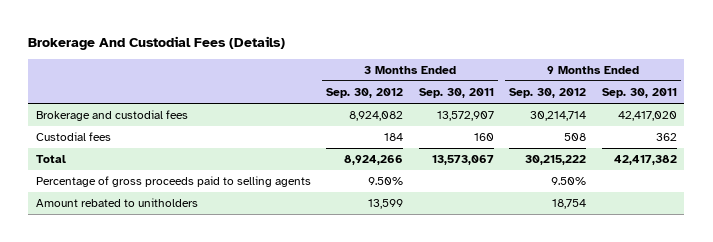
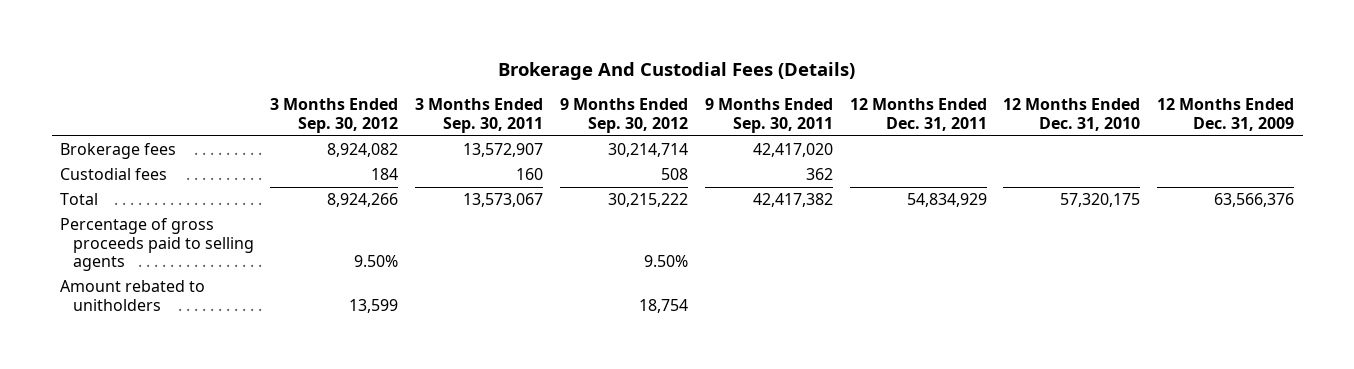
- | 3 Months Ended Sep. 30, 2012 | 3 Months Ended Sep. 30, 2011 | 9 Months Ended Sep. 30, 2012 | 9 Months Ended Sep. 30, 2011
+ | 3 Months Ended Sep. 30, 2012 | 3 Months Ended Sep. 30, 2011 | 9 Months Ended Sep. 30, 2012 | 9 Months Ended Sep. 30, 2011 | 12 Months Ended Dec. 31, 2011 | 12 Months Ended Dec. 31, 2010 | 12 Months Ended Dec. 31, 2009
- Brokerage and custodial fees | 8,924,082 | 13,572,907 | 30,214,714 | 42,417,020
+ Brokerage fees | 8,924,082 | 13,572,907 | 30,214,714 | 42,417,020 | | |

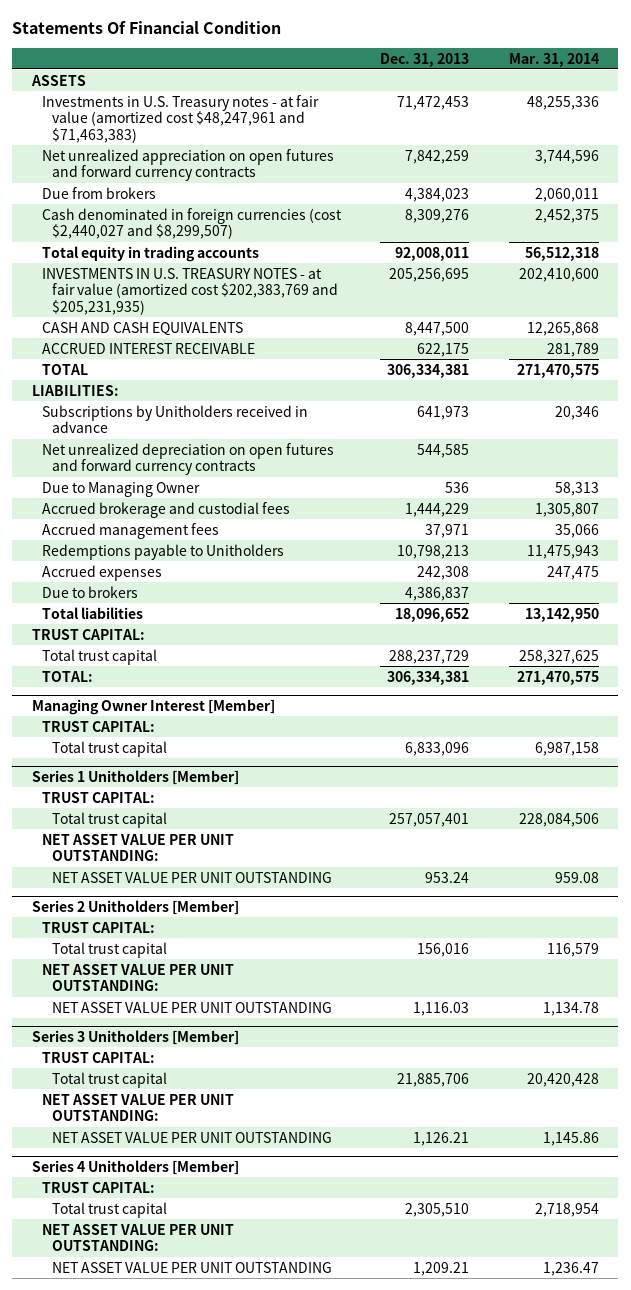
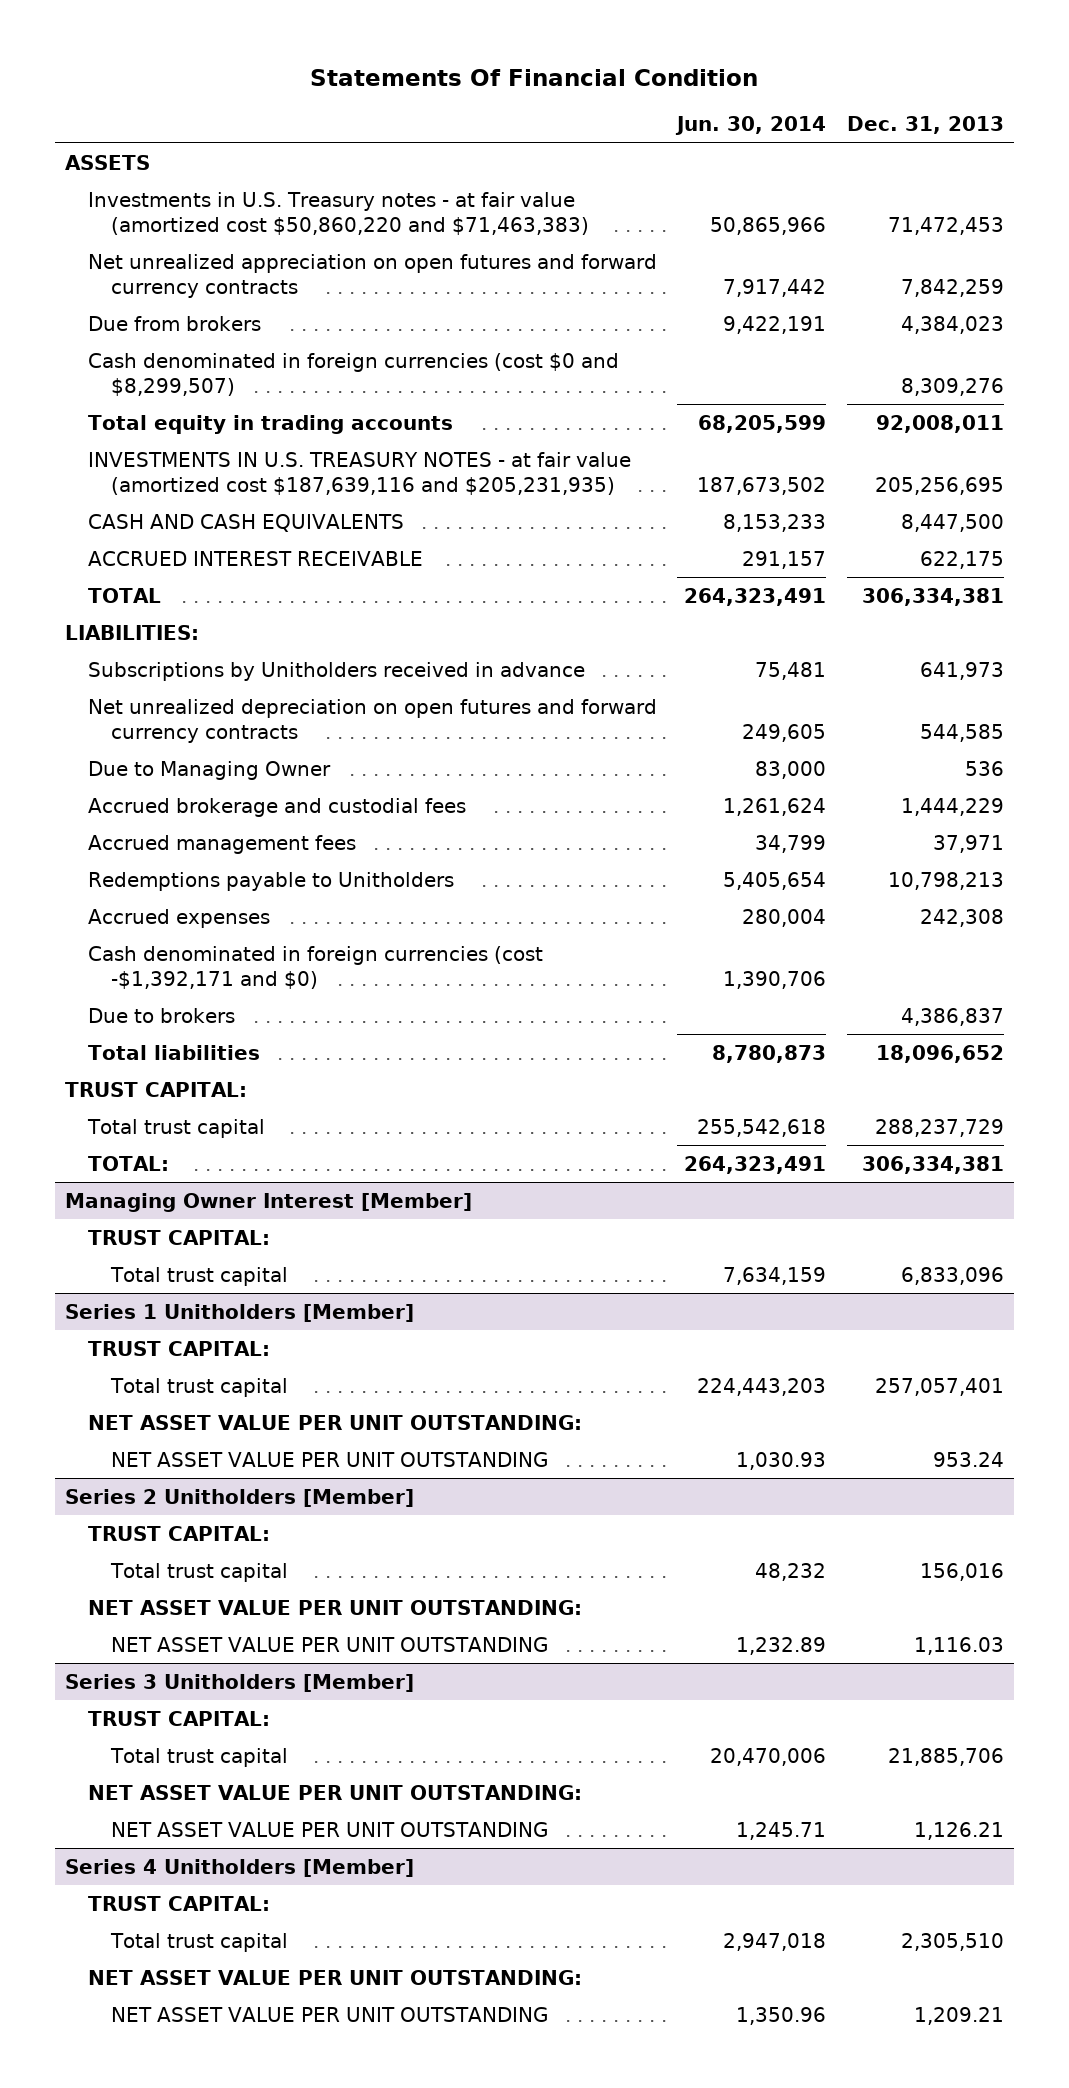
- | Dec. 31, 2013 | Mar. 31, 2014
+ | Jun. 30, 2014 | Dec. 31, 2013
- Investments in U.S. Treasury notes - at fair value (amortized cost $48,247,961 and $71,463,383) | 71,472,453 | 48,255,336
+ Investments in U.S. Treasury notes - at fair value (amortized cost $50,860,220 and $71,463,383) | 50,865,966 | 71,472,453
- Cash denominated in foreign currencies (cost $2,440,027 and $8,299,507) | 8,309,276 | 2,452,375
+ Cash denominated in foreign currencies (cost $0 and $8,299,507) | | 8,309,276
- INVESTMENTS IN U.S. TREASURY NOTES - at fair value (amortized cost $202,383,769 and $205,231,935) | 205,256,695 | 202,410,600
+ INVESTMENTS IN U.S. TREASURY NOTES - at fair value (amortized cost $187,639,116 and $205,231,935) | 187,673,502 | 205,256,695
+ Cash denominated in foreign currencies (cost -$1,392,171 and $0) | 1,390,706 |

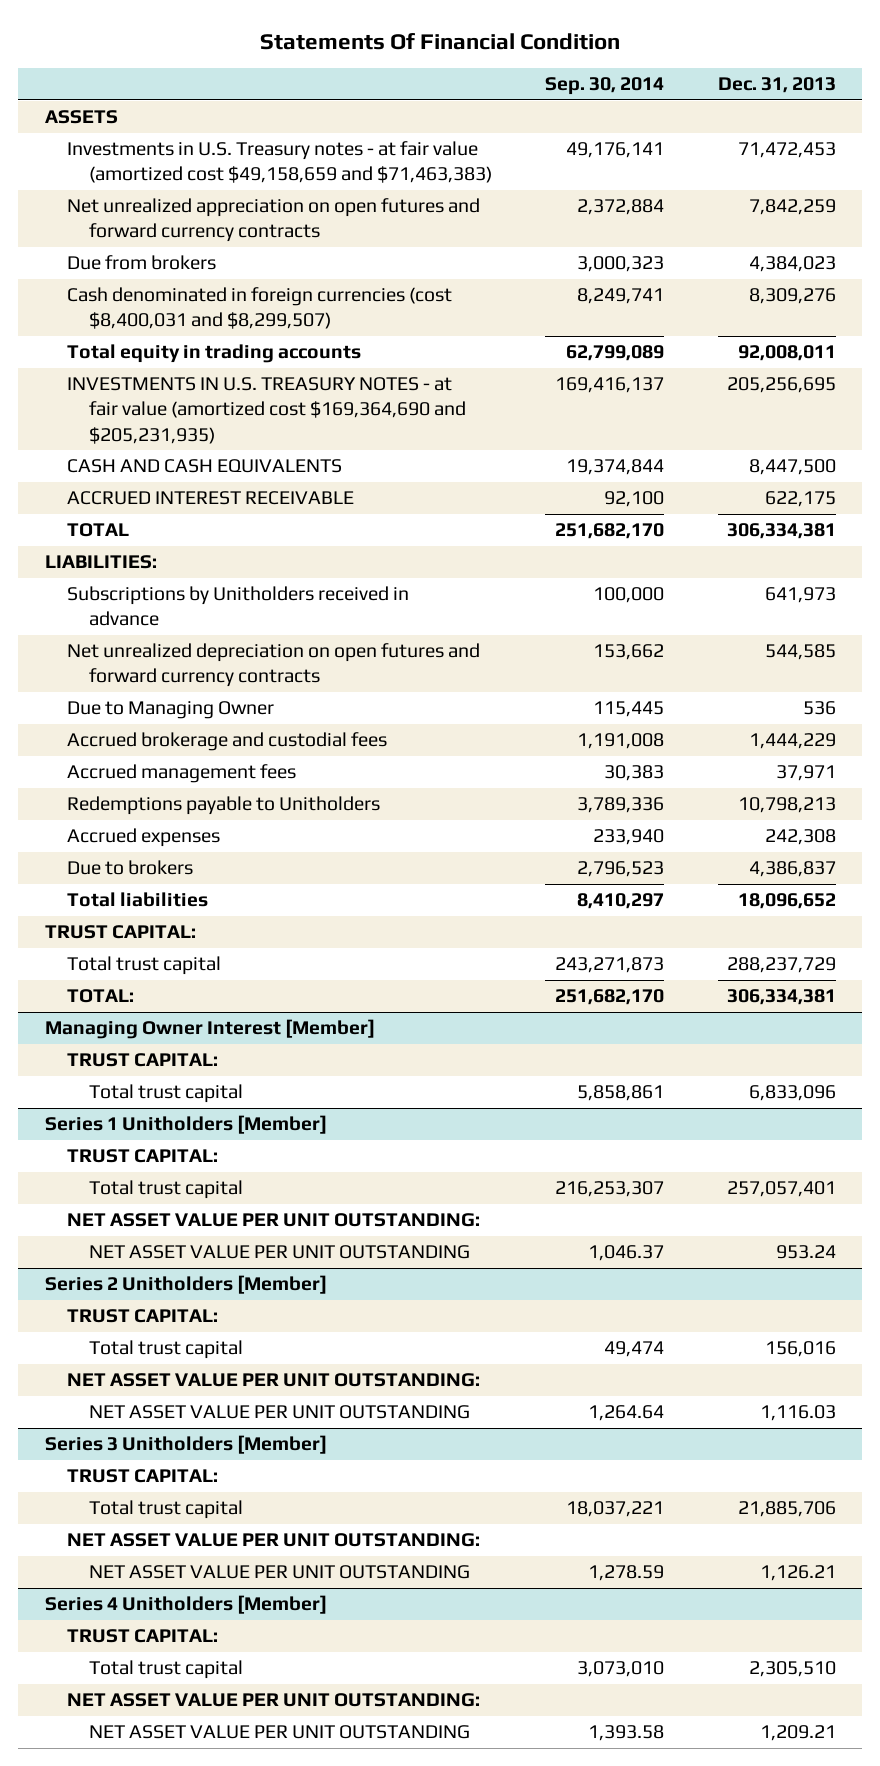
- | Jun. 30, 2014 | Dec. 31, 2013
+ | Sep. 30, 2014 | Dec. 31, 2013
- Investments in U.S. Treasury notes - at fair value (amortized cost $50,860,220 and $71,463,383) | 50,865,966 | 71,472,453
+ Investments in U.S. Treasury notes - at fair value (amortized cost $49,158,659 and $71,463,383) | 49,176,141 | 71,472,453
- Cash denominated in foreign currencies (cost $0 and $8,299,507) | | 8,309,276
+ Cash denominated in foreign currencies (cost $8,400,031 and $8,299,507) | 8,249,741 | 8,309,276
- INVESTMENTS IN U.S. TREASURY NOTES - at fair value (amortized cost $187,639,116 and $205,231,935) | 187,673,502 | 205,256,695
+ INVESTMENTS IN U.S. TREASURY NOTES - at fair value (amortized cost $169,364,690 and $205,231,935) | 169,416,137 | 205,256,695
- Cash denominated in foreign currencies (cost -$1,392,171 and $0) | 1,390,706 |

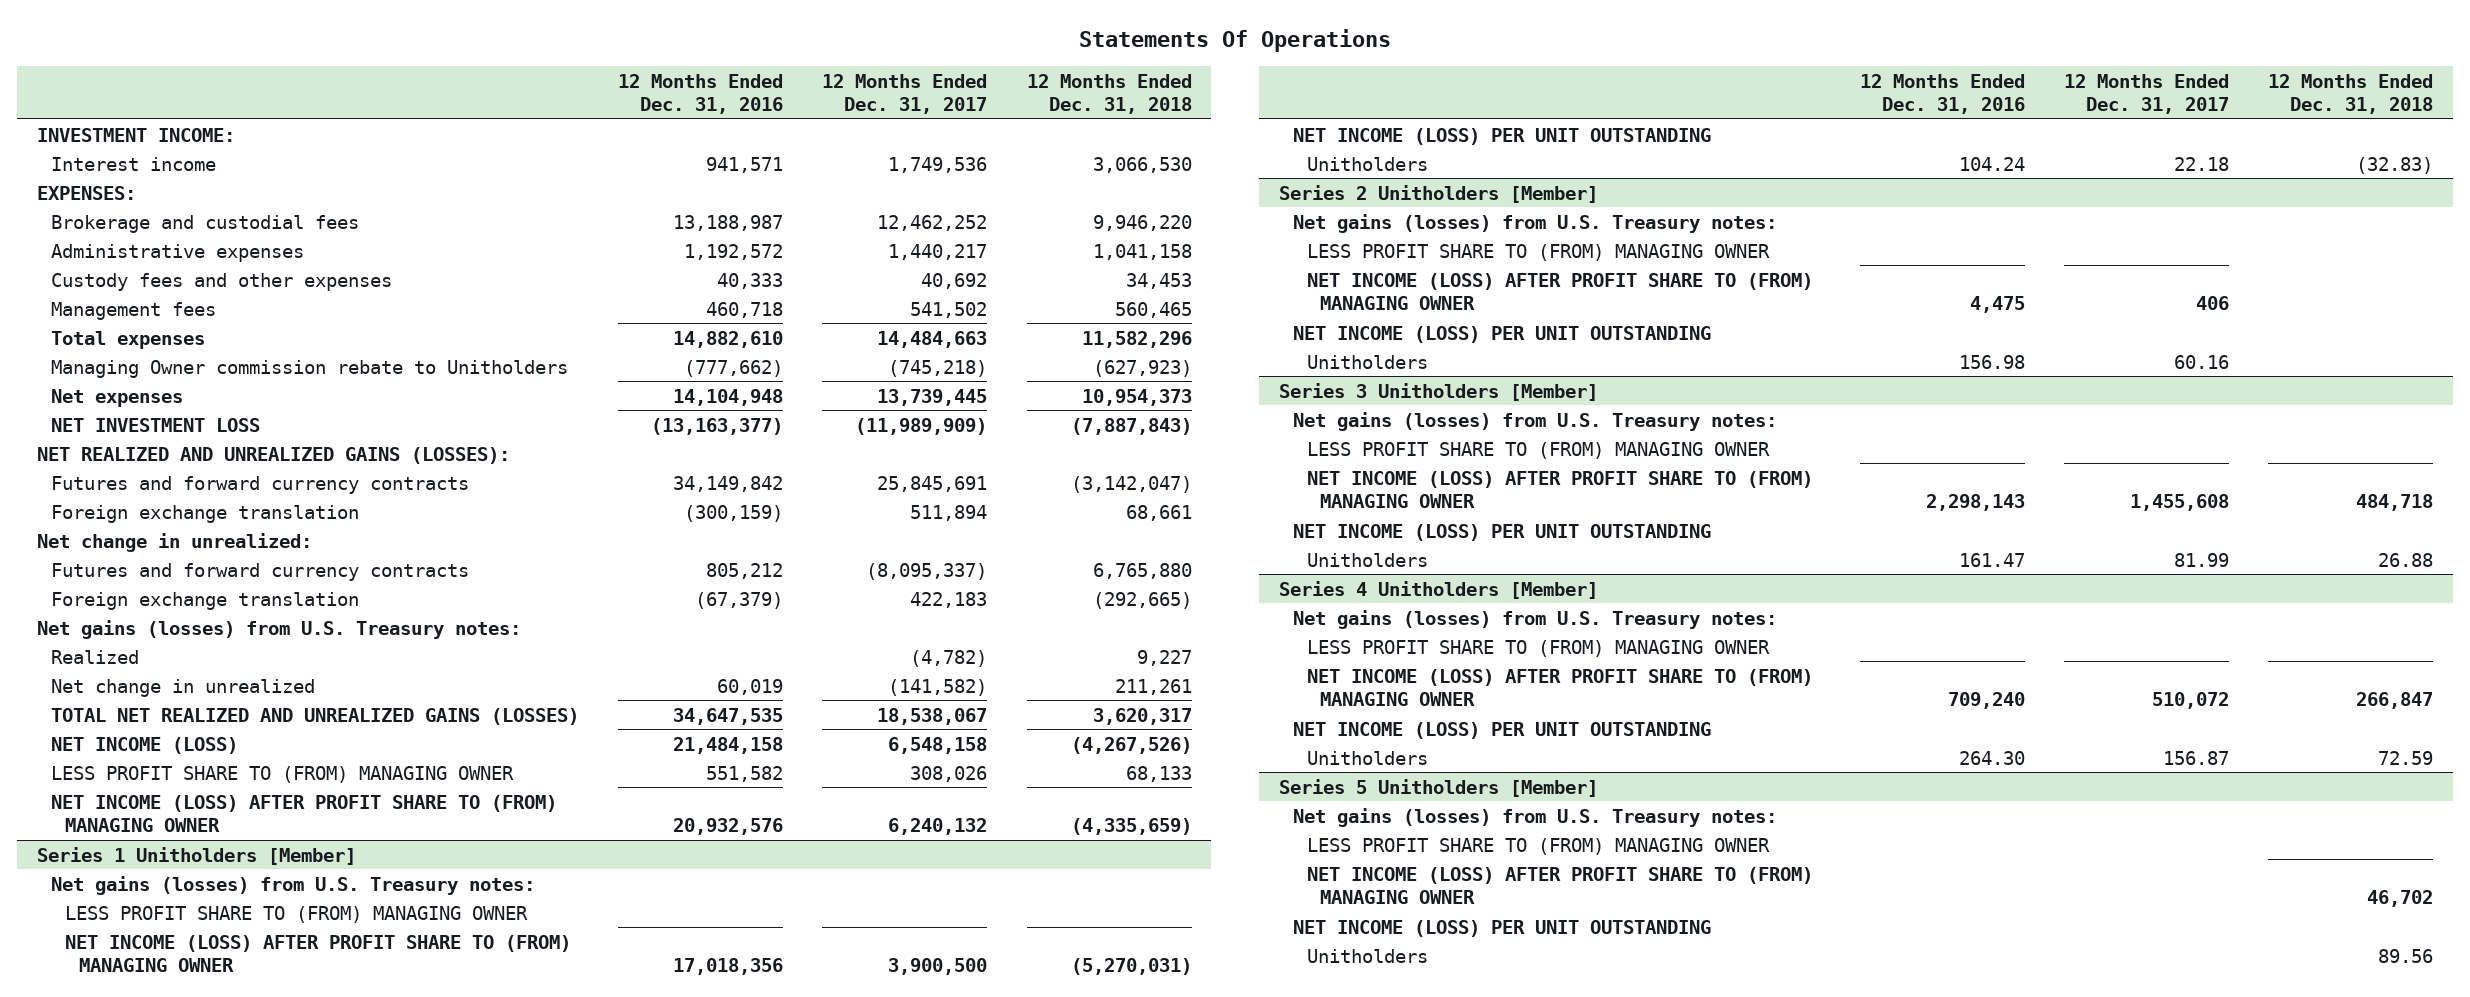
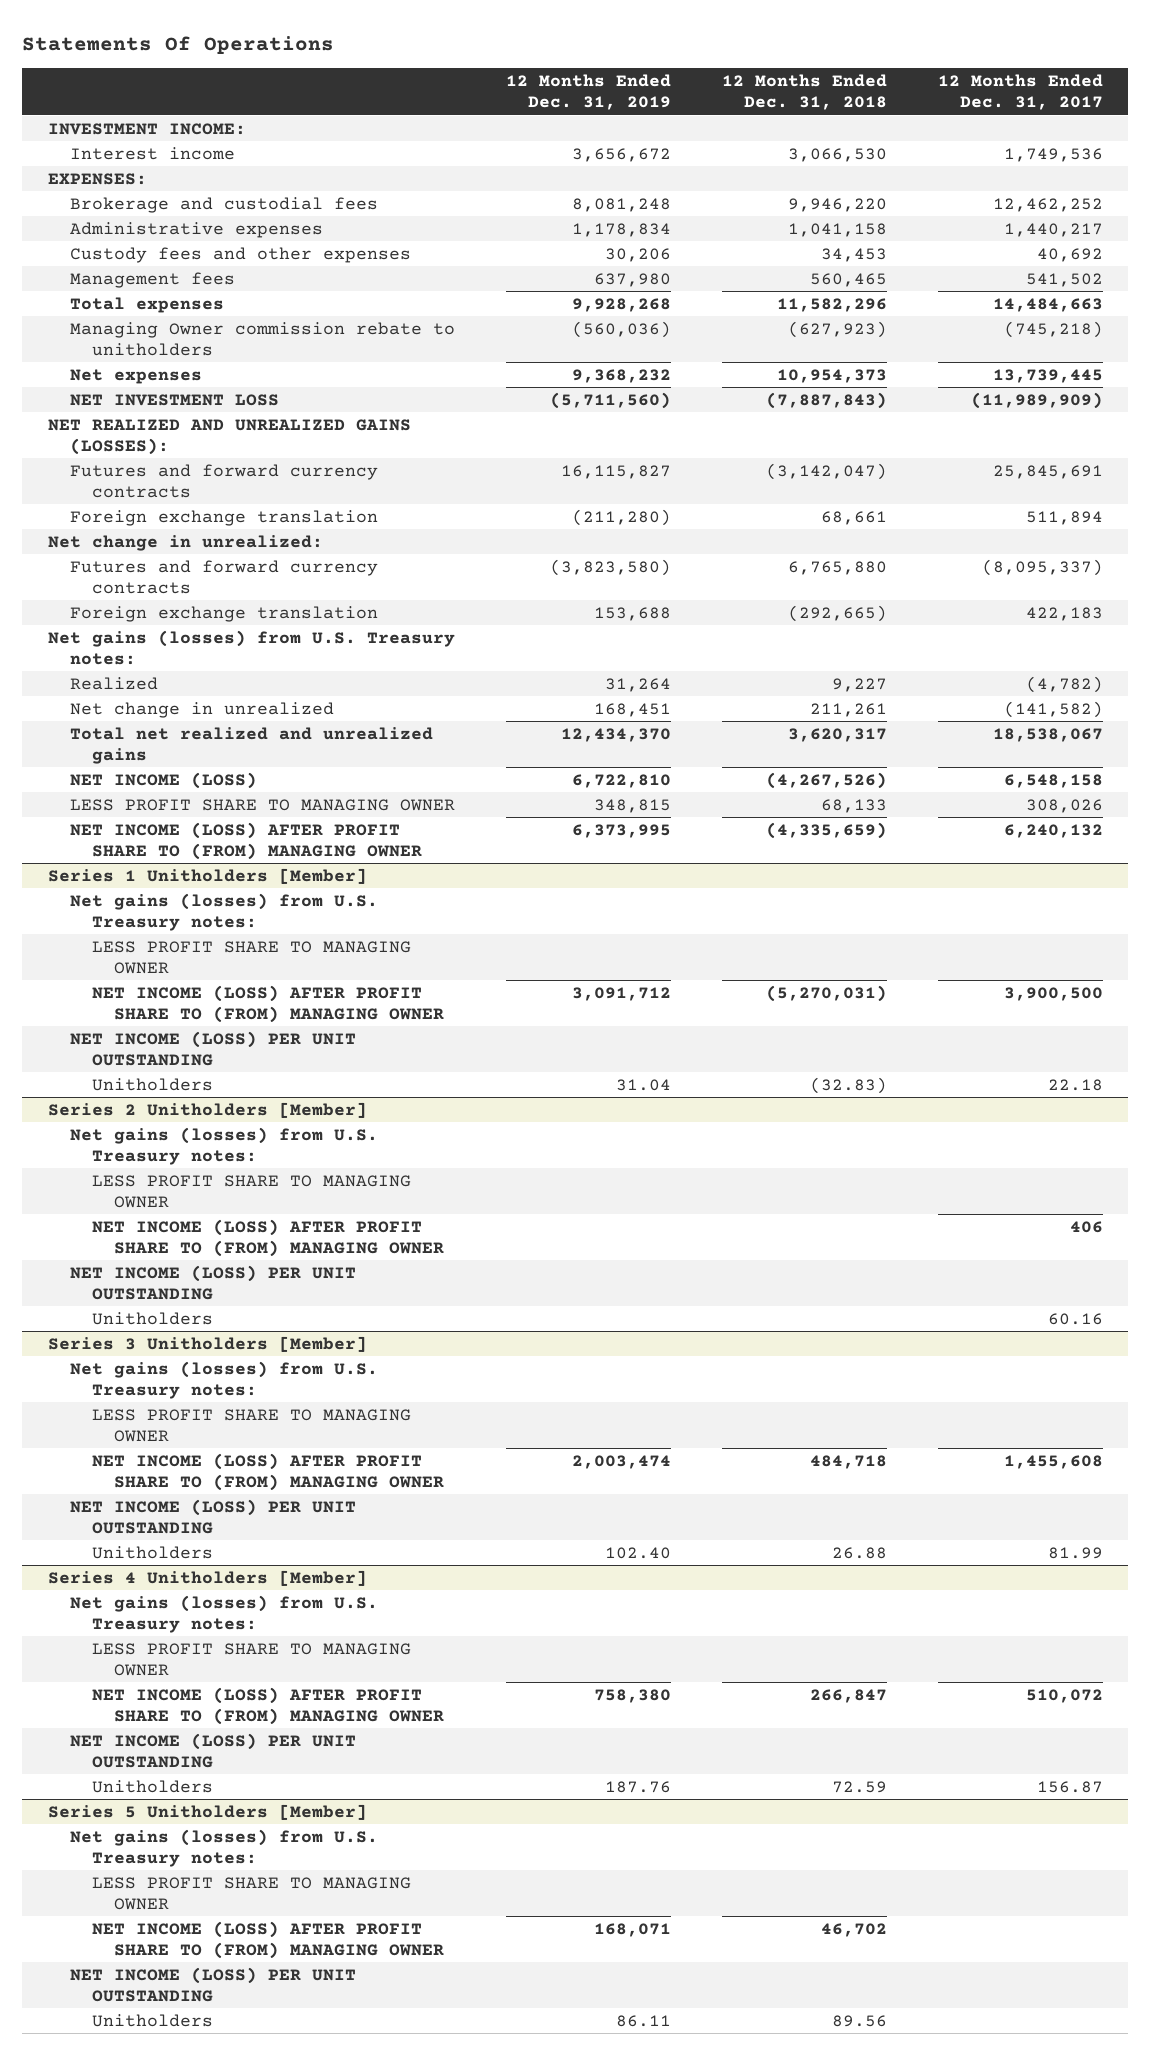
- | 12 Months Ended Dec. 31, 2016 | 12 Months Ended Dec. 31, 2017 | 12 Months Ended Dec. 31, 2018
+ | 12 Months Ended Dec. 31, 2019 | 12 Months Ended Dec. 31, 2018 | 12 Months Ended Dec. 31, 2017
- Managing Owner commission rebate to Unitholders | (777,662) | (745,218) | (627,923)
+ Managing Owner commission rebate to unitholders | (560,036) | (627,923) | (745,218)
- TOTAL NET REALIZED AND UNREALIZED GAINS (LOSSES) | 34,647,535 | 18,538,067 | 3,620,317
+ Total net realized and unrealized gains | 12,434,370 | 3,620,317 | 18,538,067
- LESS PROFIT SHARE TO (FROM) MANAGING OWNER | 551,582 | 308,026 | 68,133
+ LESS PROFIT SHARE TO MANAGING OWNER | 348,815 | 68,133 | 308,026
@ Series 1 Unitholders [Member]
- LESS PROFIT SHARE TO (FROM) MANAGING OWNER
+ LESS PROFIT SHARE TO MANAGING OWNER
@ Series 2 Unitholders [Member]
- LESS PROFIT SHARE TO (FROM) MANAGING OWNER
+ LESS PROFIT SHARE TO MANAGING OWNER
@ Series 3 Unitholders [Member]
- LESS PROFIT SHARE TO (FROM) MANAGING OWNER
+ LESS PROFIT SHARE TO MANAGING OWNER
@ Series 4 Unitholders [Member]
- LESS PROFIT SHARE TO (FROM) MANAGING OWNER
+ LESS PROFIT SHARE TO MANAGING OWNER
@ Series 5 Unitholders [Member]
- LESS PROFIT SHARE TO (FROM) MANAGING OWNER
+ LESS PROFIT SHARE TO MANAGING OWNER

